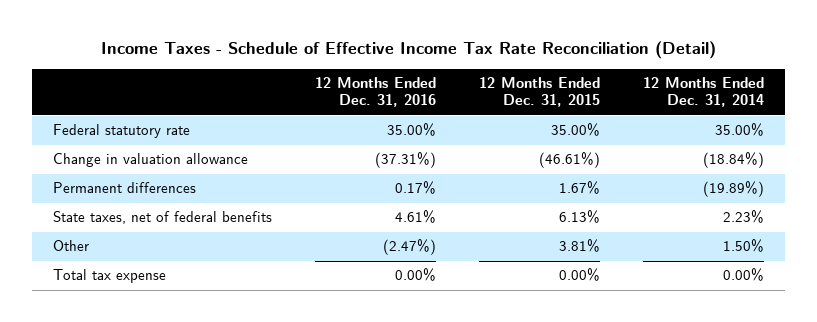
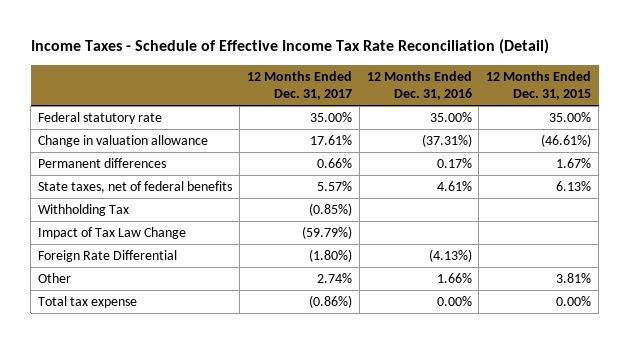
- | 12 Months Ended Dec. 31, 2016 | 12 Months Ended Dec. 31, 2015 | 12 Months Ended Dec. 31, 2014
+ | 12 Months Ended Dec. 31, 2017 | 12 Months Ended Dec. 31, 2016 | 12 Months Ended Dec. 31, 2015
- Other | (2.47%) | 3.81% | 1.50%
+ Withholding Tax | (0.85%) | |
+ Impact of Tax Law Change | (59.79%) | |
+ Foreign Rate Differential | (1.80%) | (4.13%) |
+ Other | 2.74% | 1.66% | 3.81%

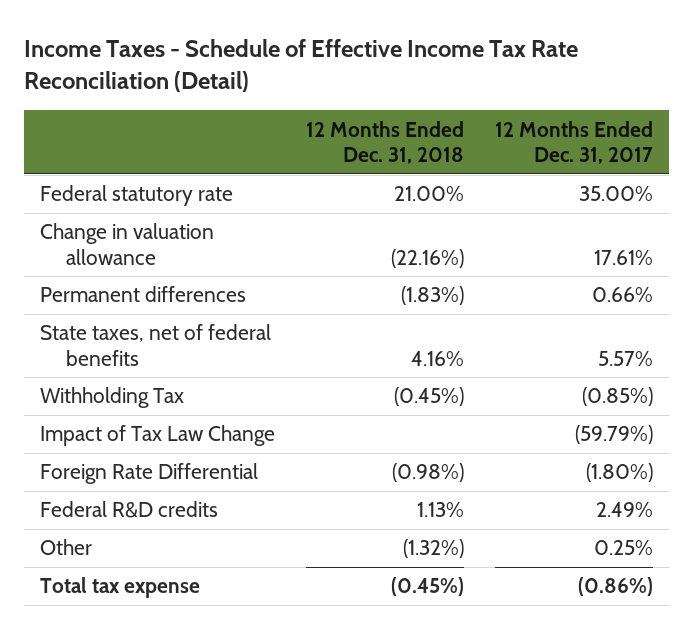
- | 12 Months Ended Dec. 31, 2017 | 12 Months Ended Dec. 31, 2016 | 12 Months Ended Dec. 31, 2015
+ | 12 Months Ended Dec. 31, 2018 | 12 Months Ended Dec. 31, 2017
- Other | 2.74% | 1.66% | 3.81%
+ Federal R&D credits | 1.13% | 2.49%
+ Other | (1.32%) | 0.25%

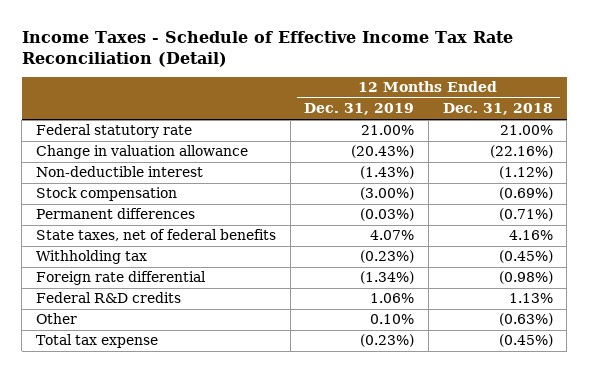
- | 12 Months Ended Dec. 31, 2018 | 12 Months Ended Dec. 31, 2017
+ | 12 Months Ended Dec. 31, 2019 | 12 Months Ended Dec. 31, 2018
- Permanent differences | (1.83%) | 0.66%
+ Non-deductible interest | (1.43%) | (1.12%)
+ Stock compensation | (3.00%) | (0.69%)
+ Permanent differences | (0.03%) | (0.71%)
- Withholding Tax | (0.45%) | (0.85%)
- Impact of Tax Law Change | | (59.79%)
- Foreign Rate Differential | (0.98%) | (1.80%)
+ Withholding tax | (0.23%) | (0.45%)
+ Foreign rate differential | (1.34%) | (0.98%)
- Other | (1.32%) | 0.25%
+ Other | 0.10% | (0.63%)

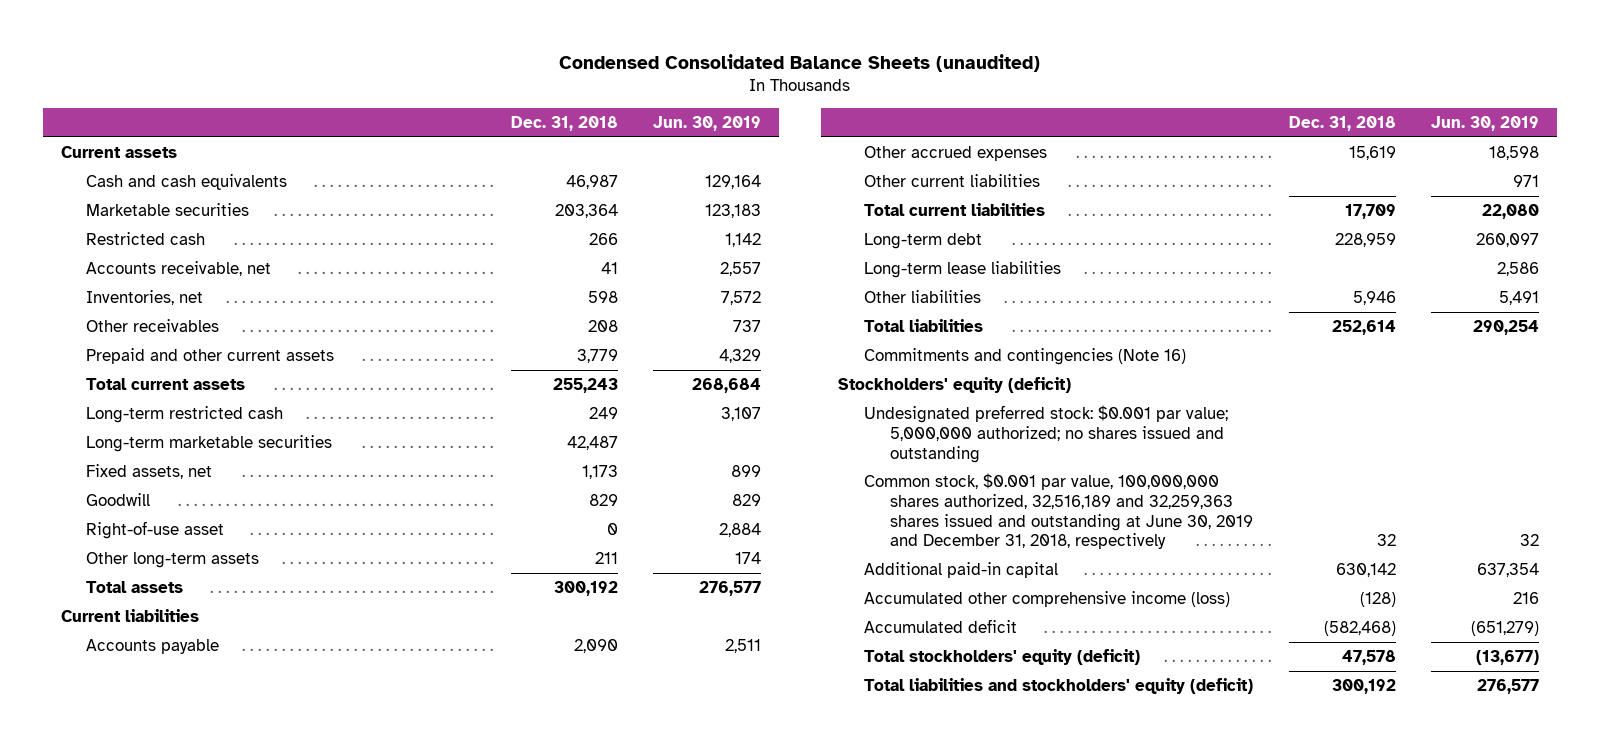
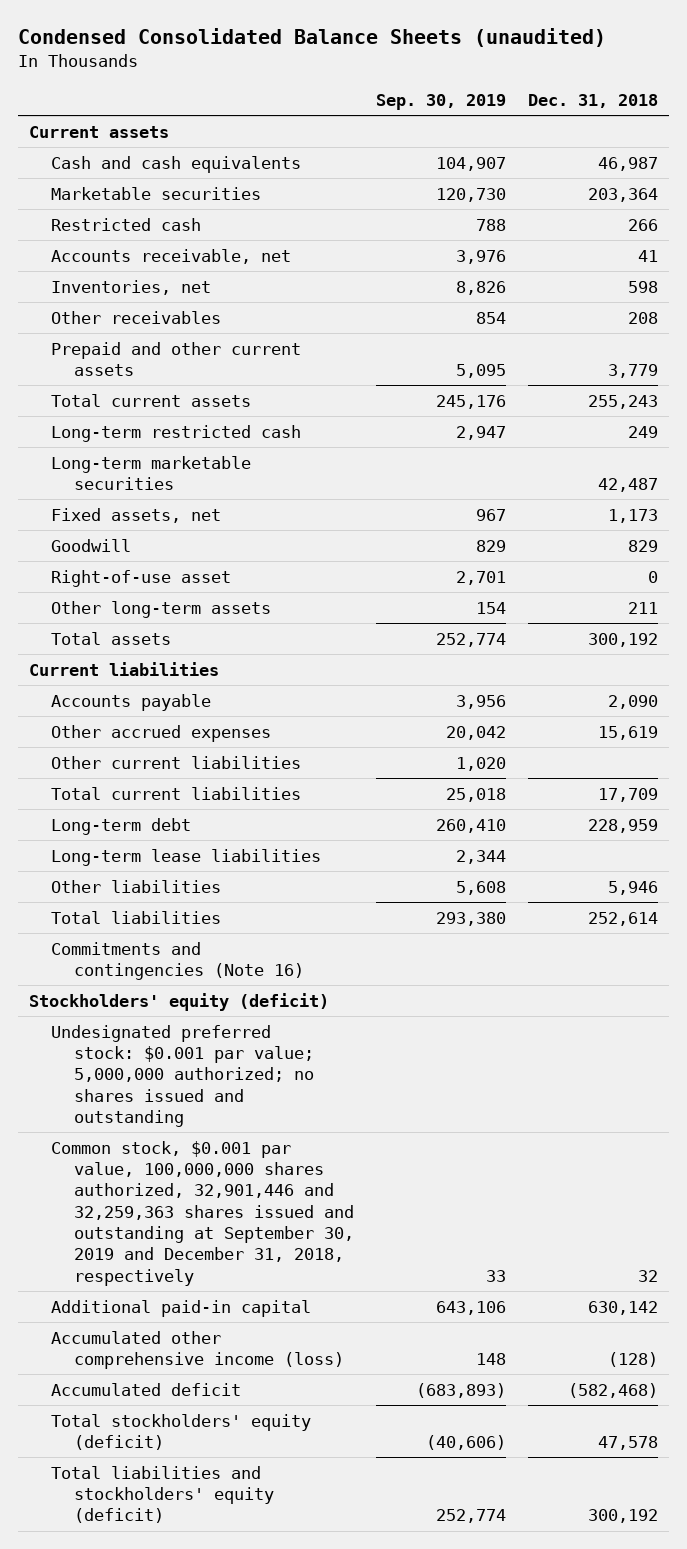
- | Dec. 31, 2018 | Jun. 30, 2019
+ | Sep. 30, 2019 | Dec. 31, 2018
- Common stock, $0.001 par value, 100,000,000 shares authorized, 32,516,189 and 32,259,363 shares issued and outstanding at June 30, 2019 and December 31, 2018, respectively | 32 | 32
+ Common stock, $0.001 par value, 100,000,000 shares authorized, 32,901,446 and 32,259,363 shares issued and outstanding at September 30, 2019 and December 31, 2018, respectively | 33 | 32

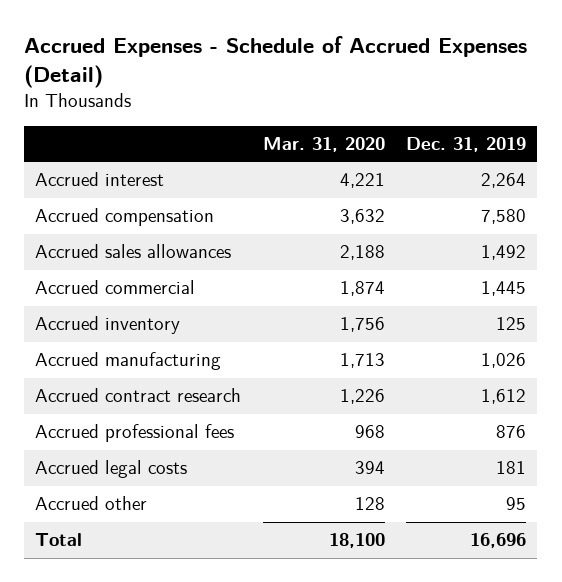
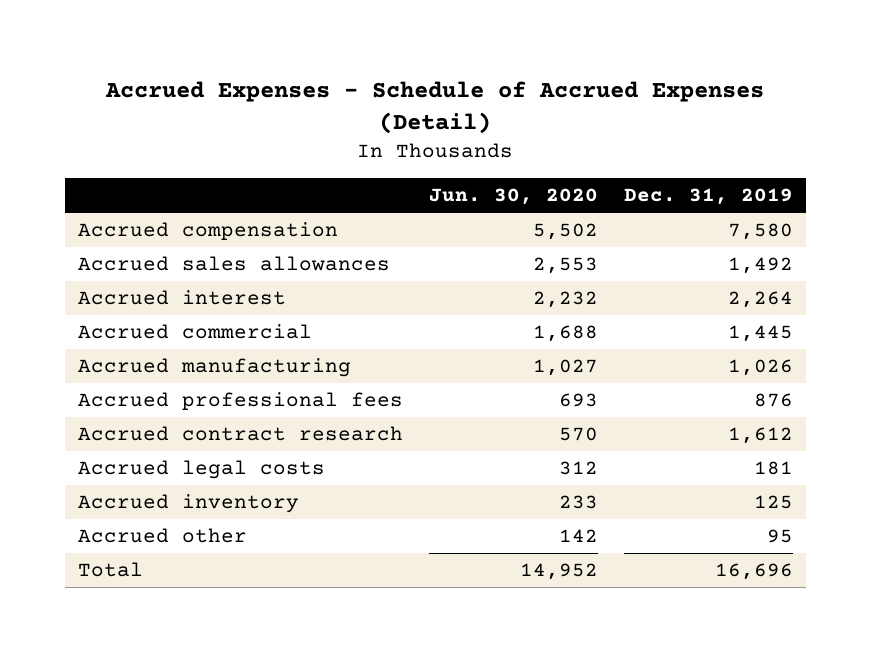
- | Mar. 31, 2020 | Dec. 31, 2019
+ | Jun. 30, 2020 | Dec. 31, 2019
moved down: Accrued interest | 2,232 | 2,264
moved down: Accrued contract research | 570 | 1,612
moved down: Accrued inventory | 233 | 125

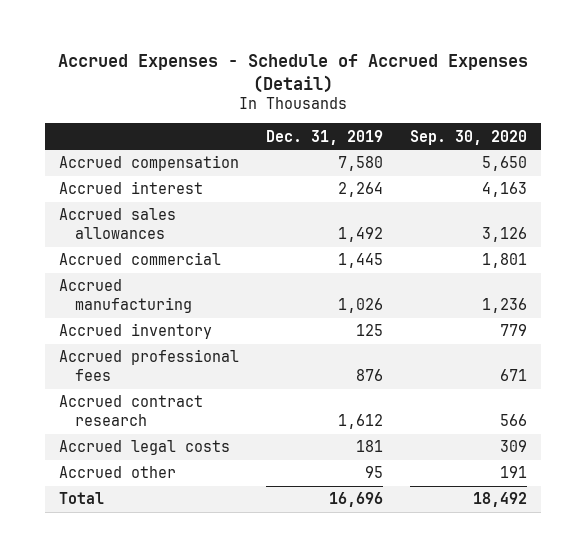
- | Jun. 30, 2020 | Dec. 31, 2019
+ | Dec. 31, 2019 | Sep. 30, 2020
moved down: Accrued sales allowances | 1,492 | 3,126
moved up: Accrued inventory | 125 | 779

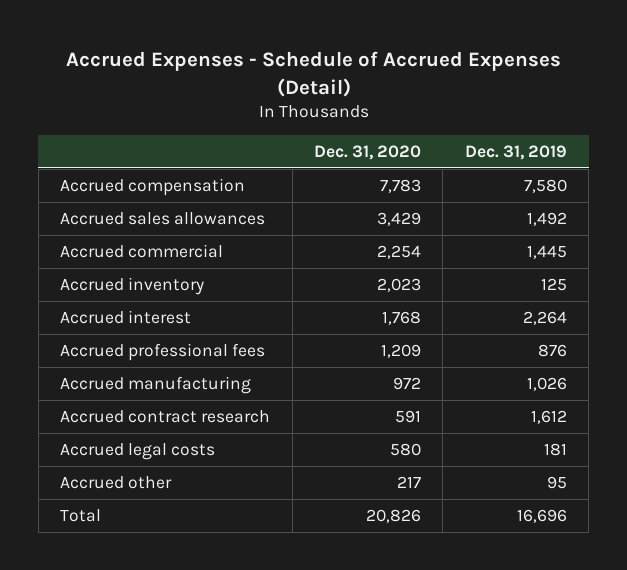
- | Dec. 31, 2019 | Sep. 30, 2020
+ | Dec. 31, 2020 | Dec. 31, 2019
moved down: Accrued interest | 1,768 | 2,264
moved down: Accrued manufacturing | 972 | 1,026

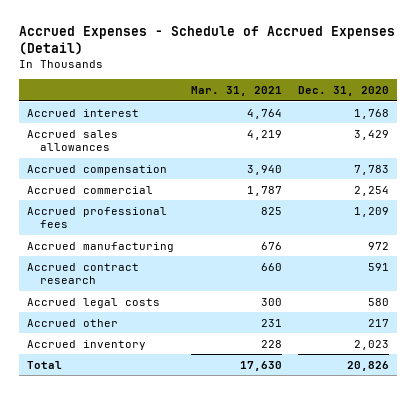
- | Dec. 31, 2020 | Dec. 31, 2019
+ | Mar. 31, 2021 | Dec. 31, 2020
moved up: Accrued interest | 4,764 | 1,768
moved down: Accrued compensation | 3,940 | 7,783
moved down: Accrued inventory | 228 | 2,023

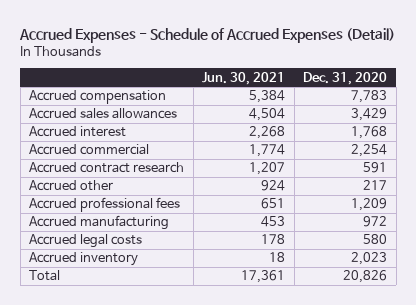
- | Mar. 31, 2021 | Dec. 31, 2020
+ | Jun. 30, 2021 | Dec. 31, 2020
moved down: Accrued sales allowances | 4,504 | 3,429
moved down: Accrued interest | 2,268 | 1,768
moved up: Accrued contract research | 1,207 | 591
moved up: Accrued other | 924 | 217

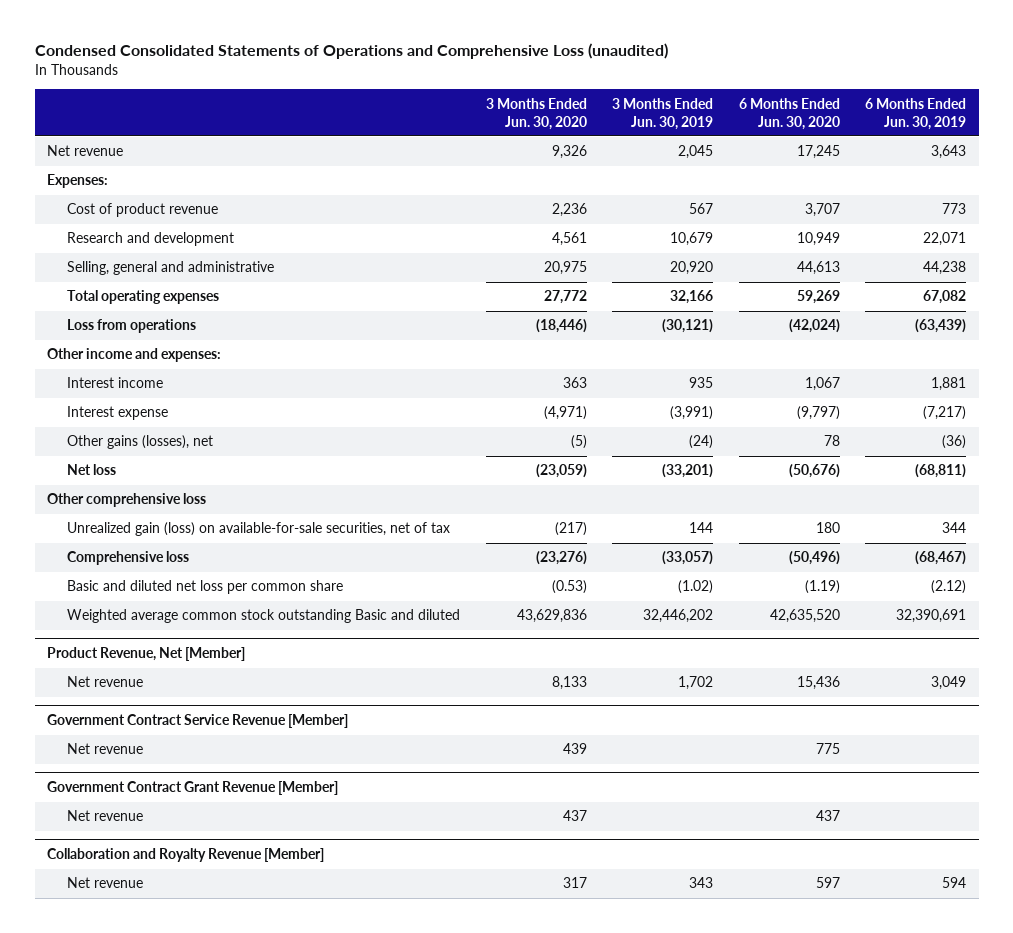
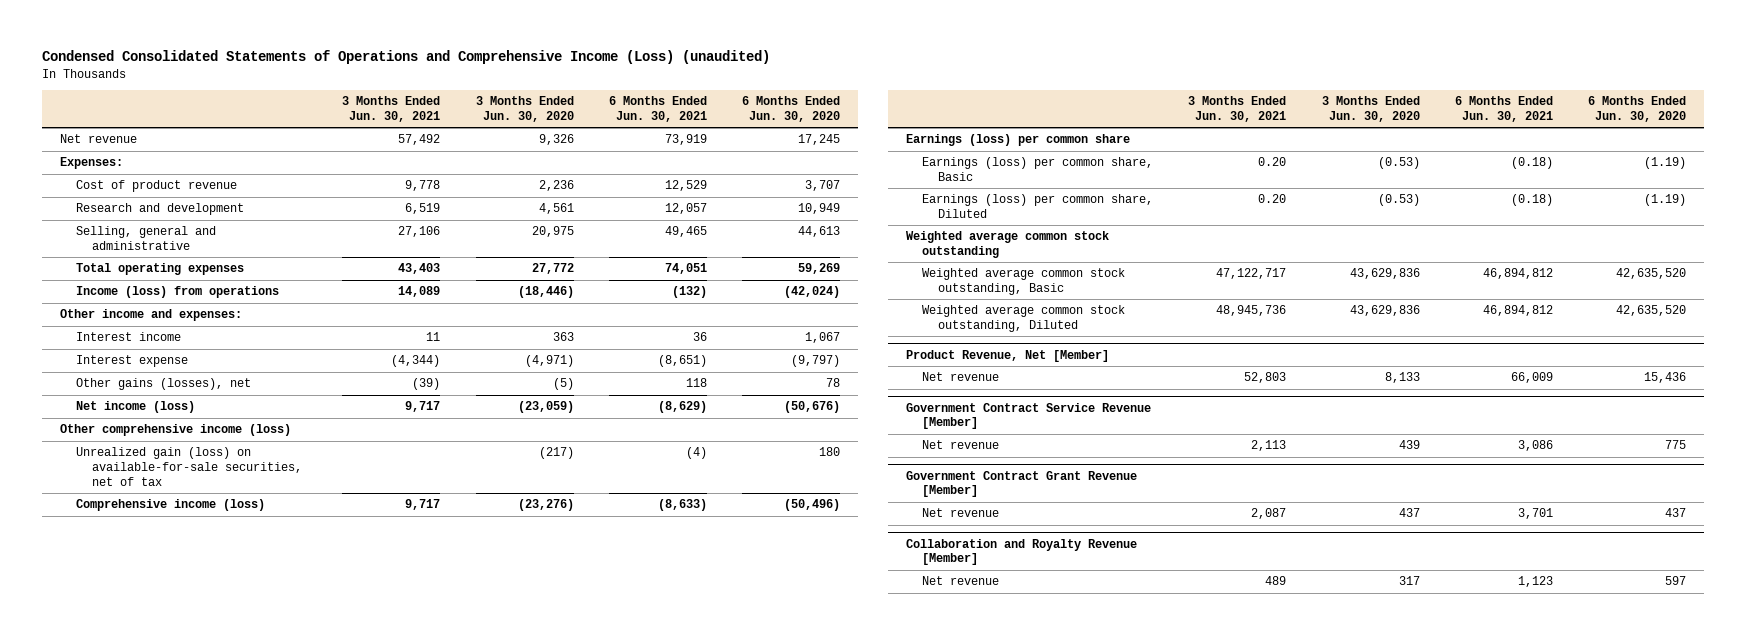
- Condensed Consolidated Statements of Operations and Comprehensive Loss (unaudited)
+ Condensed Consolidated Statements of Operations and Comprehensive Income (Loss) (unaudited)
- | 3 Months Ended Jun. 30, 2020 | 3 Months Ended Jun. 30, 2019 | 6 Months Ended Jun. 30, 2020 | 6 Months Ended Jun. 30, 2019
+ | 3 Months Ended Jun. 30, 2021 | 3 Months Ended Jun. 30, 2020 | 6 Months Ended Jun. 30, 2021 | 6 Months Ended Jun. 30, 2020
- Loss from operations | (18,446) | (30,121) | (42,024) | (63,439)
+ Income (loss) from operations | 14,089 | (18,446) | (132) | (42,024)
- Net loss | (23,059) | (33,201) | (50,676) | (68,811)
- Other comprehensive loss
+ Net income (loss) | 9,717 | (23,059) | (8,629) | (50,676)
+ Other comprehensive income (loss)
- Comprehensive loss | (23,276) | (33,057) | (50,496) | (68,467)
- Basic and diluted net loss per common share | (0.53) | (1.02) | (1.19) | (2.12)
- Weighted average common stock outstanding Basic and diluted | 43,629,836 | 32,446,202 | 42,635,520 | 32,390,691
+ Comprehensive income (loss) | 9,717 | (23,276) | (8,633) | (50,496)
+ Earnings (loss) per common share
+ Earnings (loss) per common share, Basic | 0.20 | (0.53) | (0.18) | (1.19)
+ Earnings (loss) per common share, Diluted | 0.20 | (0.53) | (0.18) | (1.19)
+ Weighted average common stock outstanding
+ Weighted average common stock outstanding, Basic | 47,122,717 | 43,629,836 | 46,894,812 | 42,635,520
+ Weighted average common stock outstanding, Diluted | 48,945,736 | 43,629,836 | 46,894,812 | 42,635,520

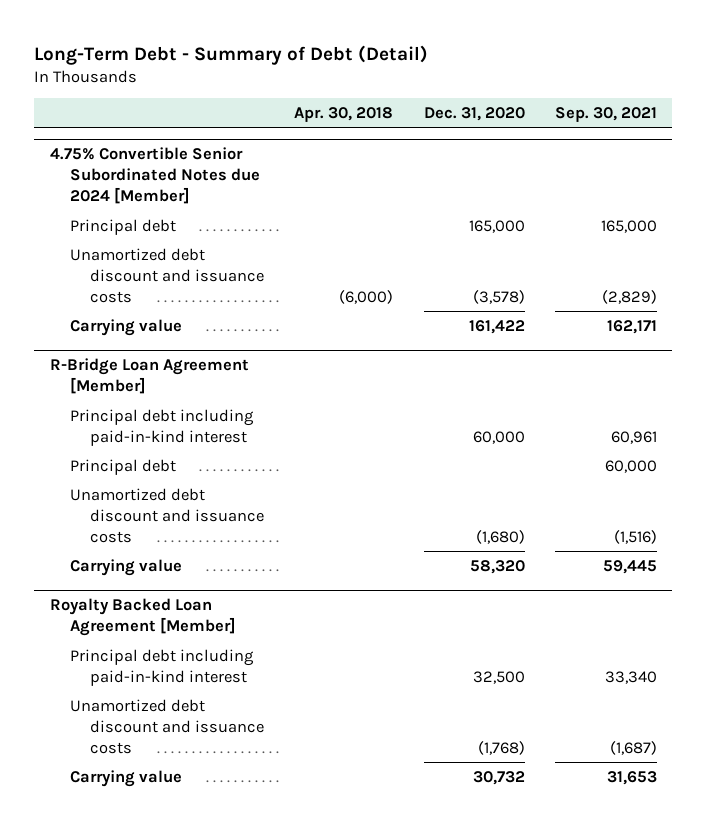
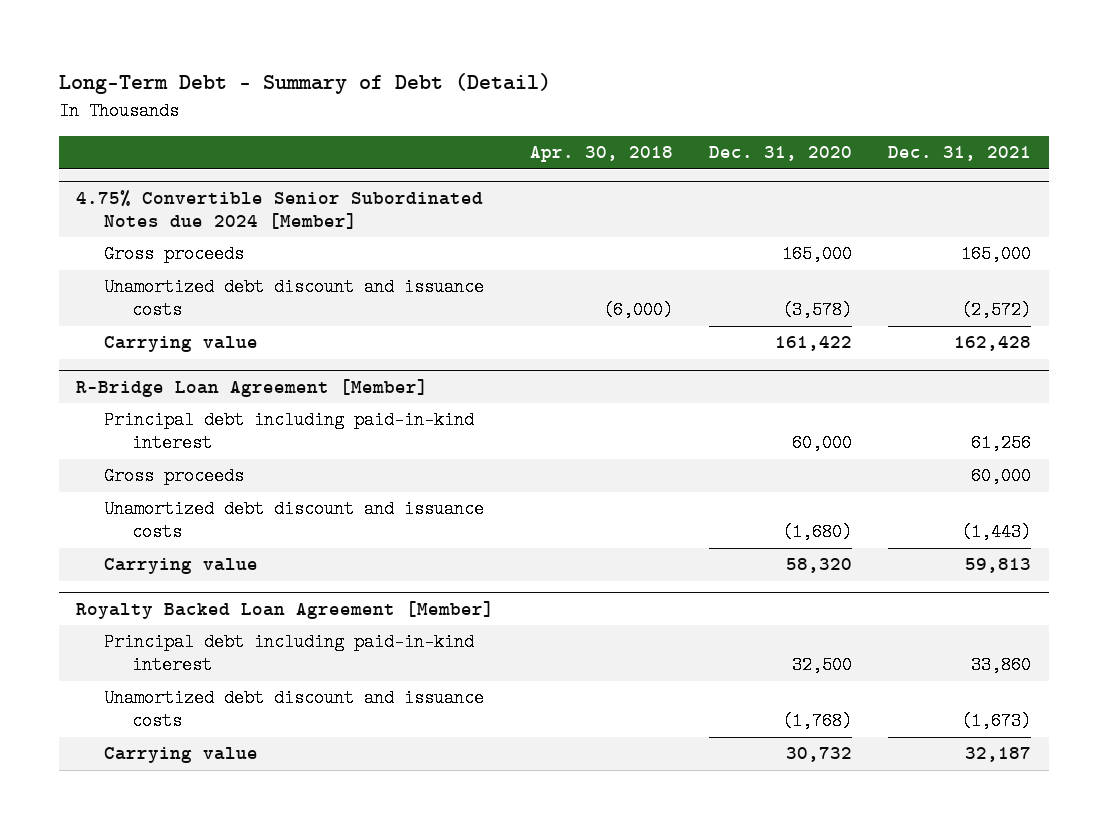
- | Apr. 30, 2018 | Dec. 31, 2020 | Sep. 30, 2021
+ | Apr. 30, 2018 | Dec. 31, 2020 | Dec. 31, 2021
@ 4.75% Convertible Senior Subordinated Notes due 2024 [Member]
- Principal debt | | 165,000 | 165,000
+ Gross proceeds | | 165,000 | 165,000
@ R-Bridge Loan Agreement [Member]
- Principal debt | | | 60,000
+ Gross proceeds | | | 60,000

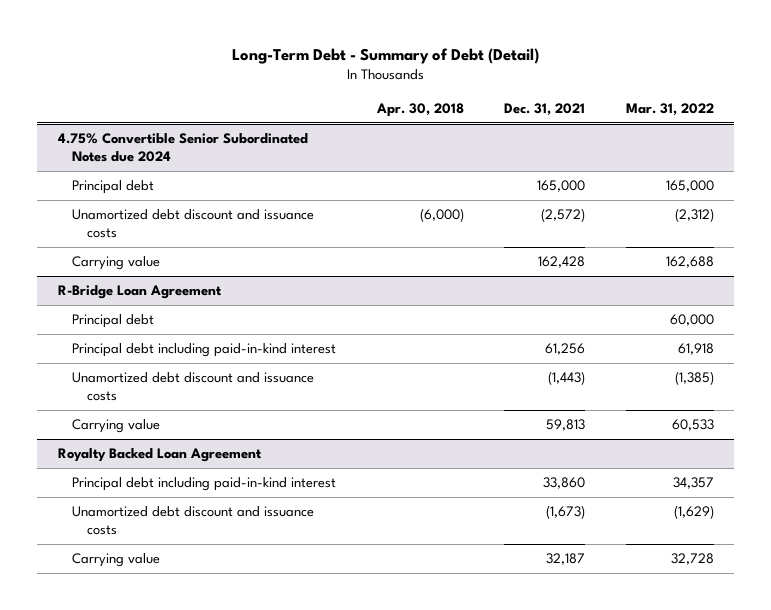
- | Apr. 30, 2018 | Dec. 31, 2020 | Dec. 31, 2021
+ | Apr. 30, 2018 | Dec. 31, 2021 | Mar. 31, 2022
- 4.75% Convertible Senior Subordinated Notes due 2024 [Member]
- Gross proceeds | | 165,000 | 165,000
+ 4.75% Convertible Senior Subordinated Notes due 2024
+ Principal debt | | 165,000 | 165,000
- R-Bridge Loan Agreement [Member]
+ R-Bridge Loan Agreement
+ Principal debt | | | 60,000
- Gross proceeds | | | 60,000
- Royalty Backed Loan Agreement [Member]
+ Royalty Backed Loan Agreement

